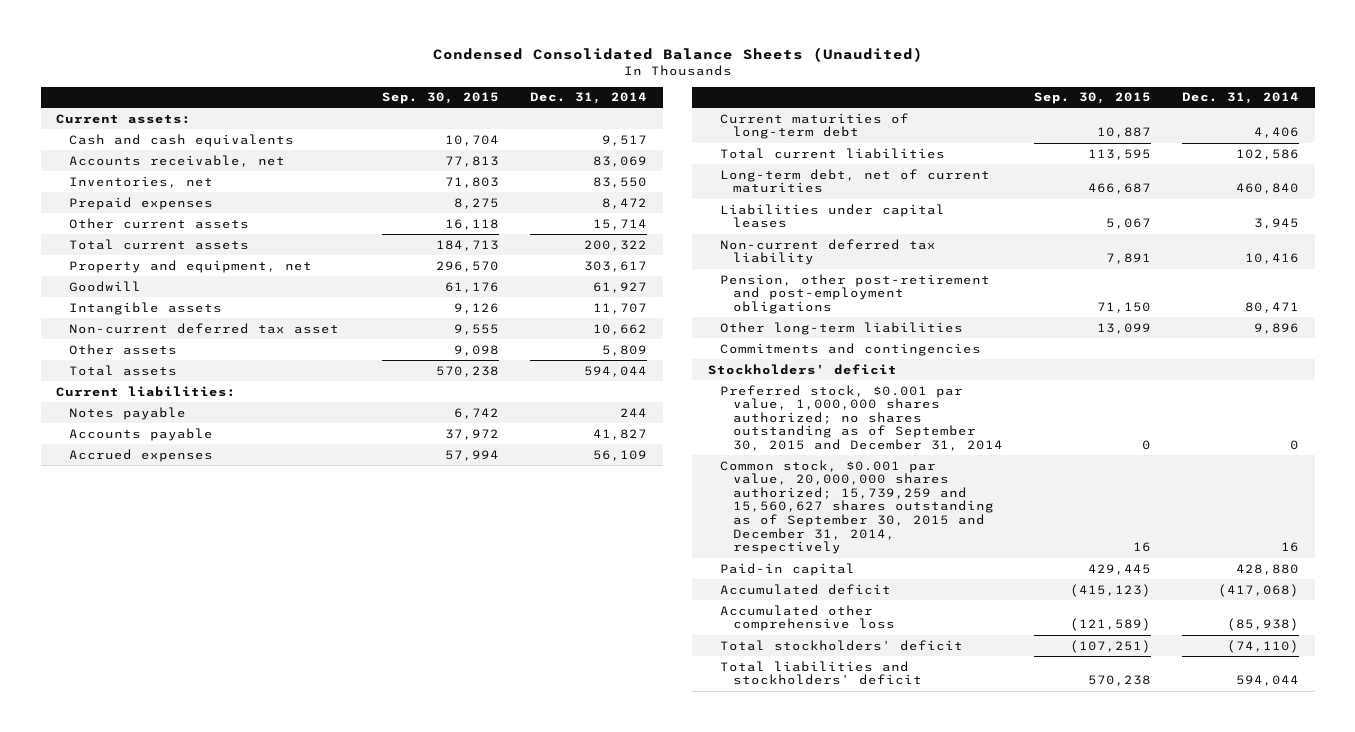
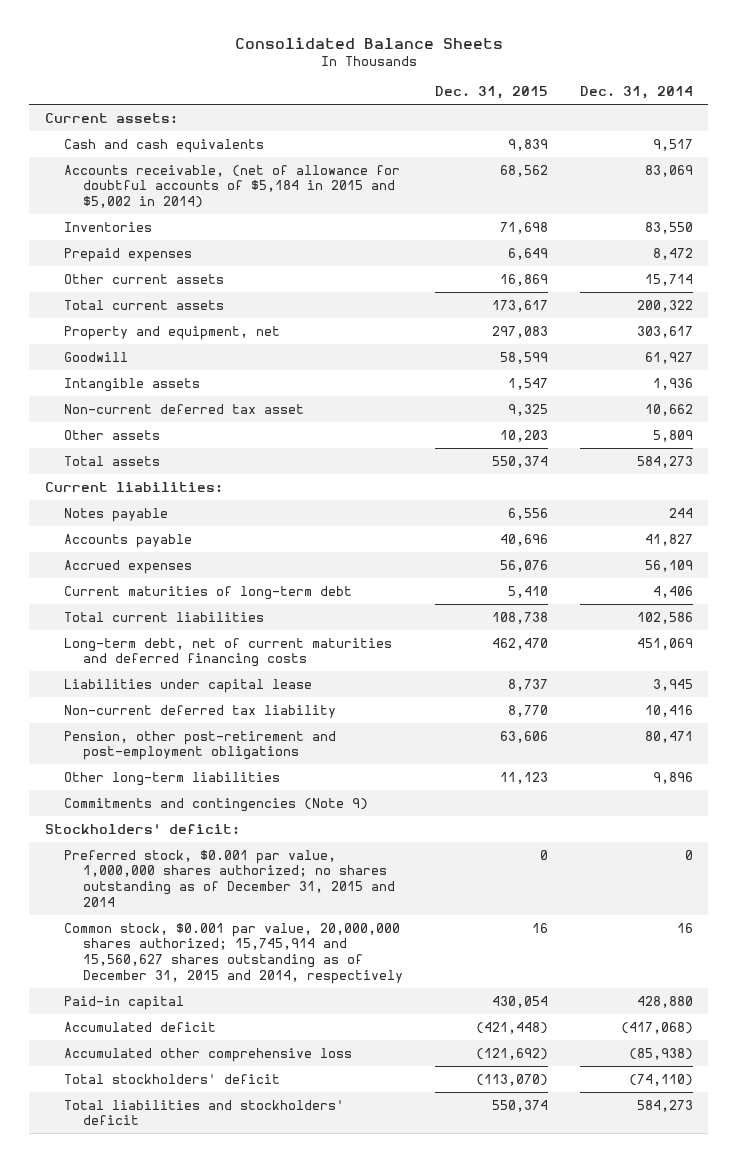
- Condensed Consolidated Balance Sheets (Unaudited)
+ Consolidated Balance Sheets
- | Sep. 30, 2015 | Dec. 31, 2014
+ | Dec. 31, 2015 | Dec. 31, 2014
- Accounts receivable, net | 77,813 | 83,069
- Inventories, net | 71,803 | 83,550
+ Accounts receivable, (net of allowance for doubtful accounts of $5,184 in 2015 and $5,002 in 2014) | 68,562 | 83,069
+ Inventories | 71,698 | 83,550
- Intangible assets | 9,126 | 11,707
+ Intangible assets | 1,547 | 1,936
- Total assets | 570,238 | 594,044
+ Total assets | 550,374 | 584,273
- Long-term debt, net of current maturities | 466,687 | 460,840
- Liabilities under capital leases | 5,067 | 3,945
+ Long-term debt, net of current maturities and deferred financing costs | 462,470 | 451,069
+ Liabilities under capital lease | 8,737 | 3,945
- Commitments and contingencies
- Stockholders' deficit
- Preferred stock, $0.001 par value, 1,000,000 shares authorized; no shares outstanding as of September 30, 2015 and December 31, 2014 | 0 | 0
- Common stock, $0.001 par value, 20,000,000 shares authorized; 15,739,259 and 15,560,627 shares outstanding as of September 30, 2015 and December 31, 2014, respectively | 16 | 16
+ Commitments and contingencies (Note 9)
+ Stockholders' deficit:
+ Preferred stock, $0.001 par value, 1,000,000 shares authorized; no shares outstanding as of December 31, 2015 and 2014 | 0 | 0
+ Common stock, $0.001 par value, 20,000,000 shares authorized; 15,745,914 and 15,560,627 shares outstanding as of December 31, 2015 and 2014, respectively | 16 | 16
- Total liabilities and stockholders' deficit | 570,238 | 594,044
+ Total liabilities and stockholders' deficit | 550,374 | 584,273

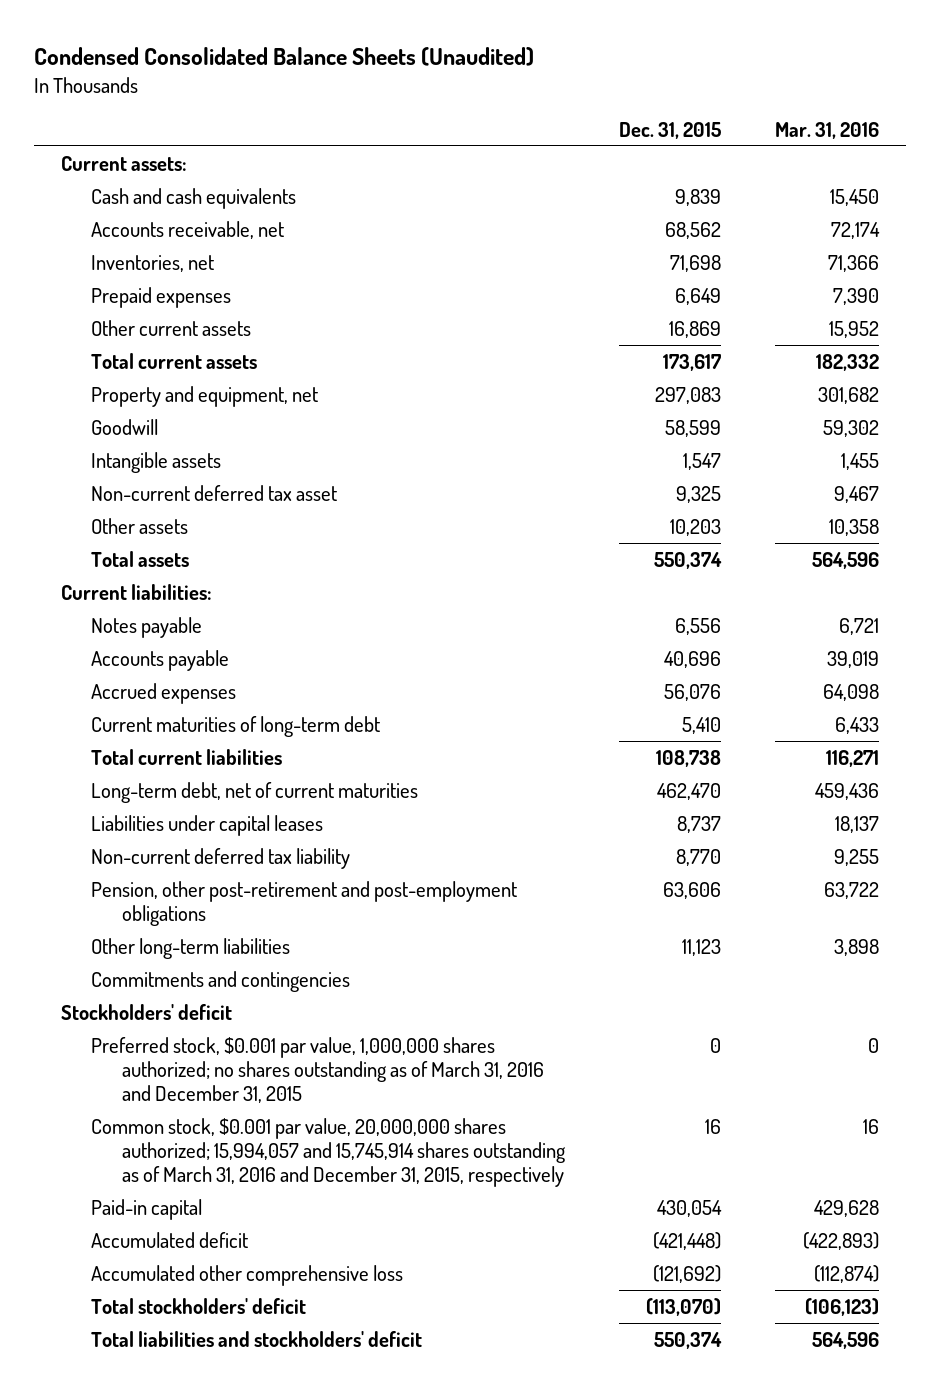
- Consolidated Balance Sheets
+ Condensed Consolidated Balance Sheets (Unaudited)
- | Dec. 31, 2015 | Dec. 31, 2014
+ | Dec. 31, 2015 | Mar. 31, 2016
- Accounts receivable, (net of allowance for doubtful accounts of $5,184 in 2015 and $5,002 in 2014) | 68,562 | 83,069
- Inventories | 71,698 | 83,550
+ Accounts receivable, net | 68,562 | 72,174
+ Inventories, net | 71,698 | 71,366
- Long-term debt, net of current maturities and deferred financing costs | 462,470 | 451,069
- Liabilities under capital lease | 8,737 | 3,945
+ Long-term debt, net of current maturities | 462,470 | 459,436
+ Liabilities under capital leases | 8,737 | 18,137
- Commitments and contingencies (Note 9)
- Stockholders' deficit:
- Preferred stock, $0.001 par value, 1,000,000 shares authorized; no shares outstanding as of December 31, 2015 and 2014 | 0 | 0
- Common stock, $0.001 par value, 20,000,000 shares authorized; 15,745,914 and 15,560,627 shares outstanding as of December 31, 2015 and 2014, respectively | 16 | 16
+ Commitments and contingencies
+ Stockholders' deficit
+ Preferred stock, $0.001 par value, 1,000,000 shares authorized; no shares outstanding as of March 31, 2016 and December 31, 2015 | 0 | 0
+ Common stock, $0.001 par value, 20,000,000 shares authorized; 15,994,057 and 15,745,914 shares outstanding as of March 31, 2016 and December 31, 2015, respectively | 16 | 16

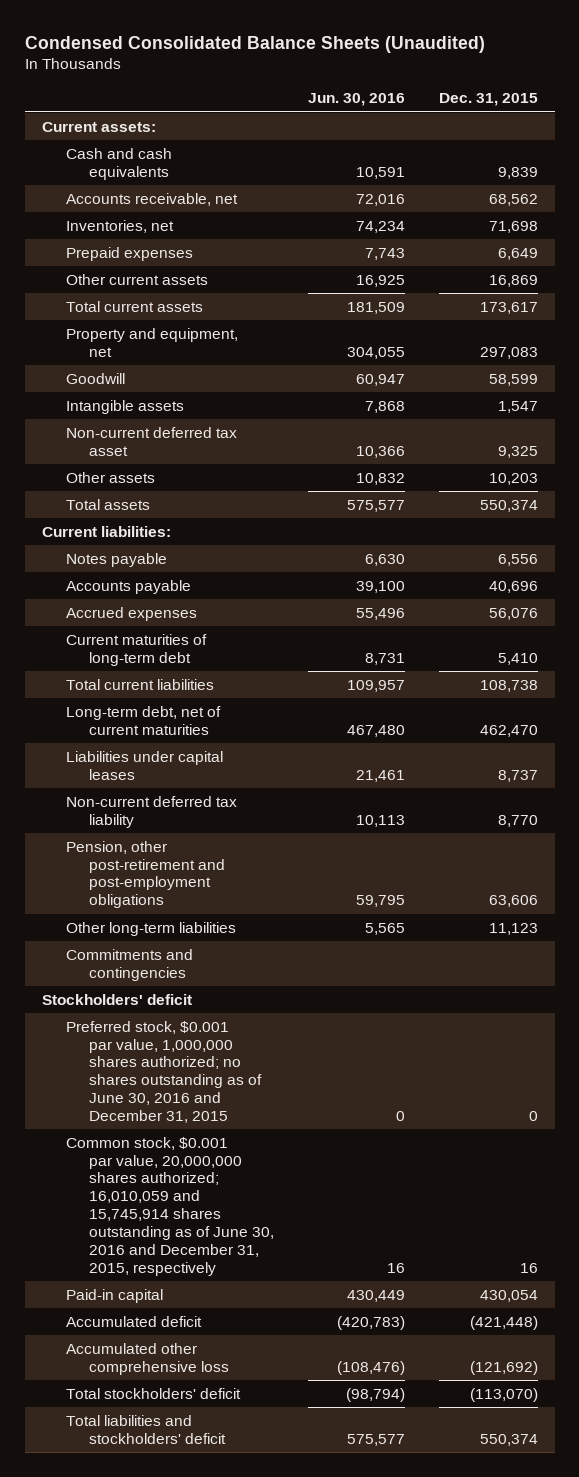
- | Dec. 31, 2015 | Mar. 31, 2016
+ | Jun. 30, 2016 | Dec. 31, 2015
- Preferred stock, $0.001 par value, 1,000,000 shares authorized; no shares outstanding as of March 31, 2016 and December 31, 2015 | 0 | 0
- Common stock, $0.001 par value, 20,000,000 shares authorized; 15,994,057 and 15,745,914 shares outstanding as of March 31, 2016 and December 31, 2015, respectively | 16 | 16
+ Preferred stock, $0.001 par value, 1,000,000 shares authorized; no shares outstanding as of June 30, 2016 and December 31, 2015 | 0 | 0
+ Common stock, $0.001 par value, 20,000,000 shares authorized; 16,010,059 and 15,745,914 shares outstanding as of June 30, 2016 and December 31, 2015, respectively | 16 | 16

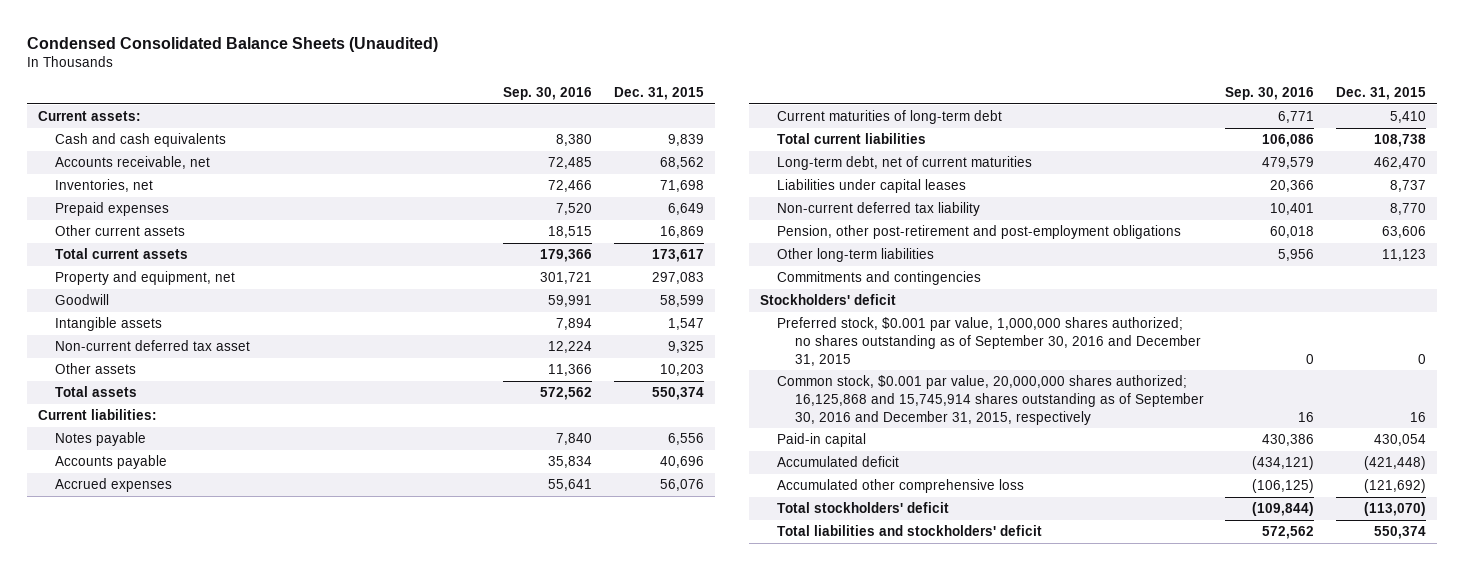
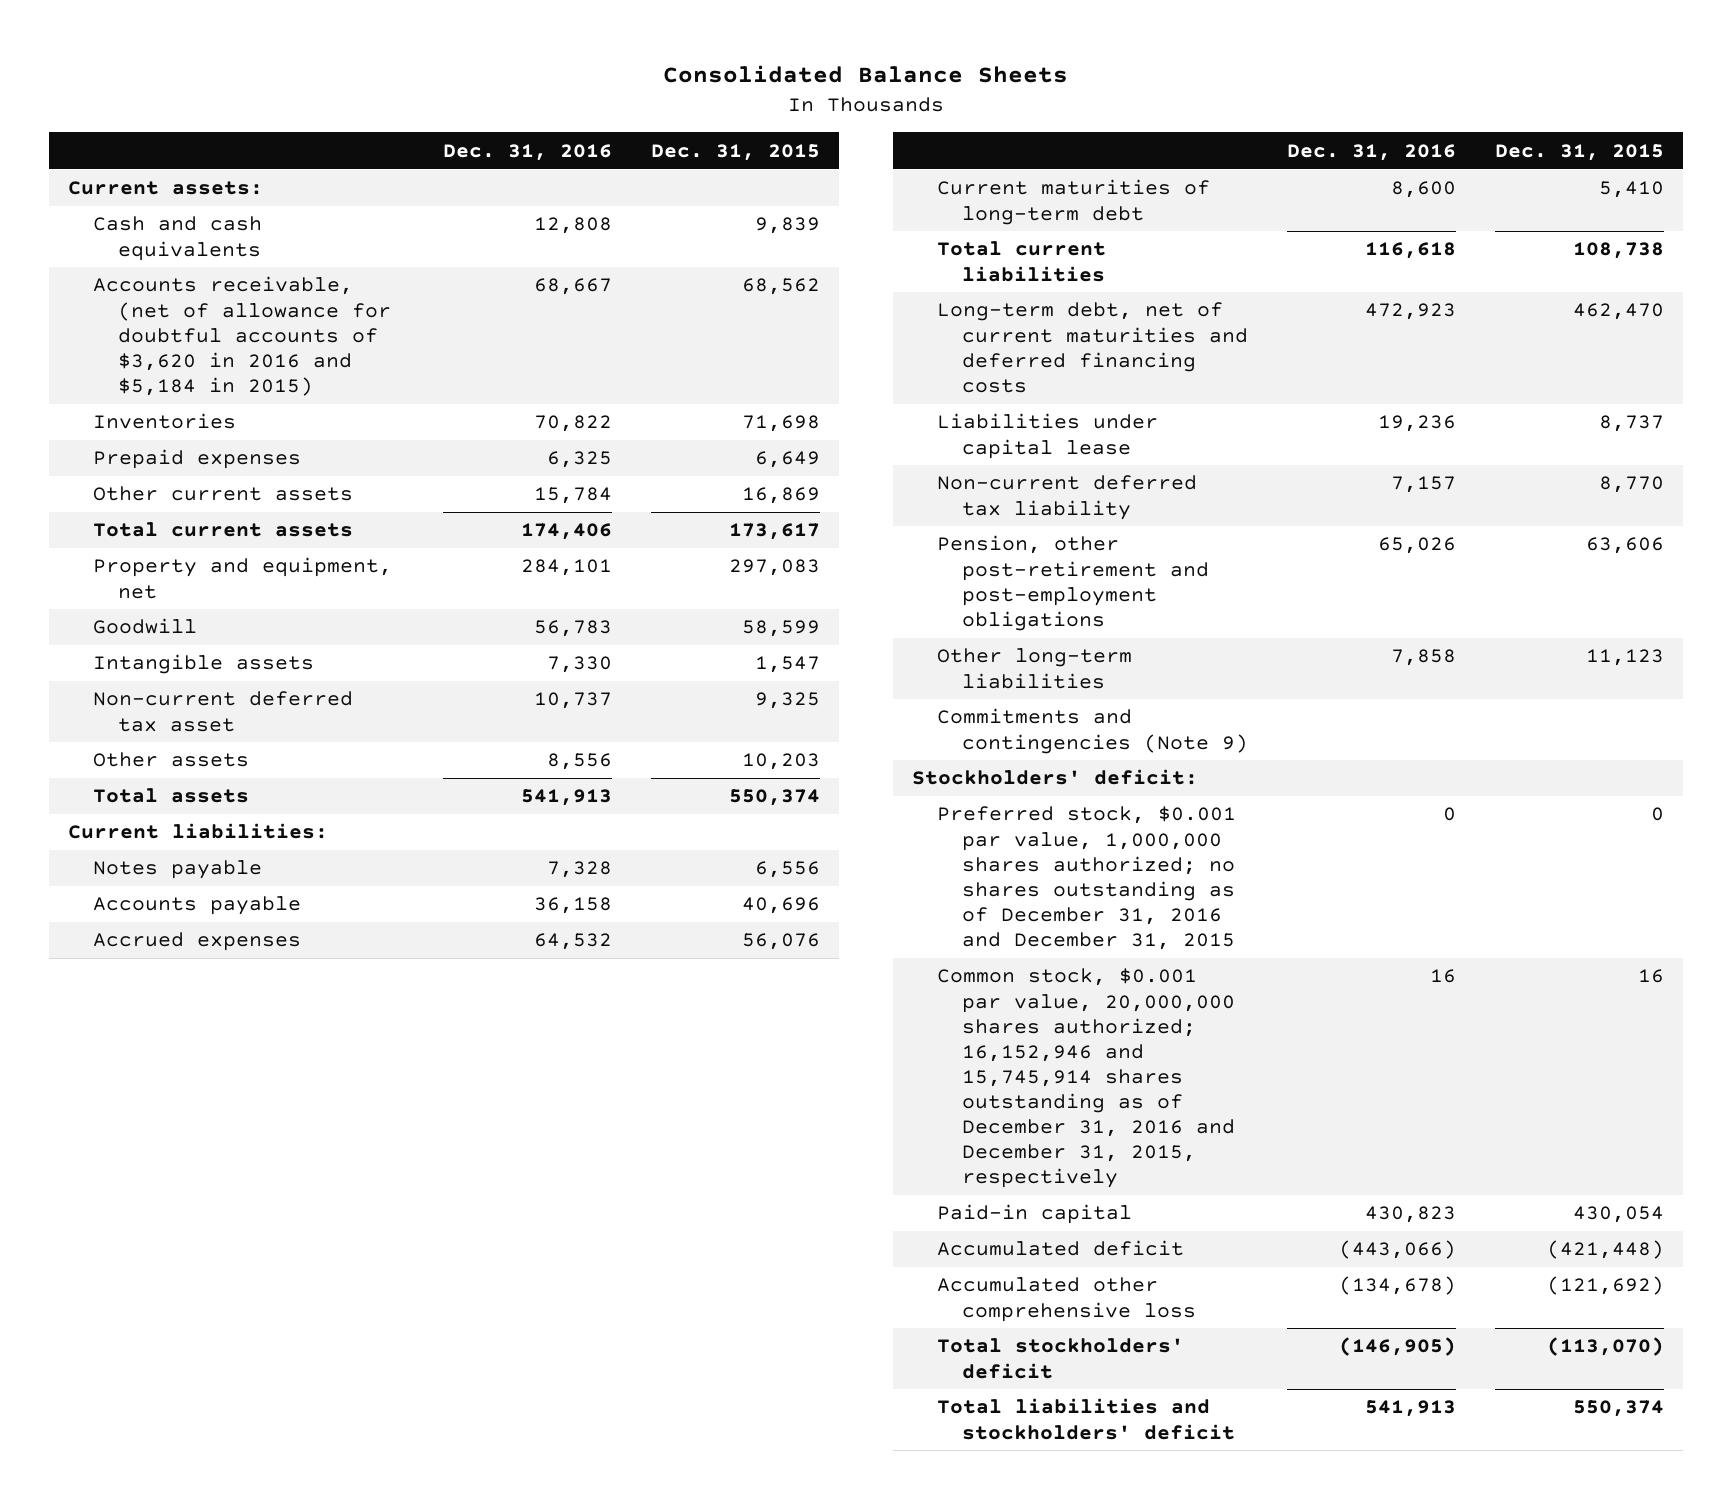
- Condensed Consolidated Balance Sheets (Unaudited)
+ Consolidated Balance Sheets
- | Sep. 30, 2016 | Dec. 31, 2015
+ | Dec. 31, 2016 | Dec. 31, 2015
- Accounts receivable, net | 72,485 | 68,562
- Inventories, net | 72,466 | 71,698
+ Accounts receivable, (net of allowance for doubtful accounts of $3,620 in 2016 and $5,184 in 2015) | 68,667 | 68,562
+ Inventories | 70,822 | 71,698
- Long-term debt, net of current maturities | 479,579 | 462,470
- Liabilities under capital leases | 20,366 | 8,737
+ Long-term debt, net of current maturities and deferred financing costs | 472,923 | 462,470
+ Liabilities under capital lease | 19,236 | 8,737
- Commitments and contingencies
- Stockholders' deficit
- Preferred stock, $0.001 par value, 1,000,000 shares authorized; no shares outstanding as of September 30, 2016 and December 31, 2015 | 0 | 0
- Common stock, $0.001 par value, 20,000,000 shares authorized; 16,125,868 and 15,745,914 shares outstanding as of September 30, 2016 and December 31, 2015, respectively | 16 | 16
+ Commitments and contingencies (Note 9)
+ Stockholders' deficit:
+ Preferred stock, $0.001 par value, 1,000,000 shares authorized; no shares outstanding as of December 31, 2016 and December 31, 2015 | 0 | 0
+ Common stock, $0.001 par value, 20,000,000 shares authorized; 16,152,946 and 15,745,914 shares outstanding as of December 31, 2016 and December 31, 2015, respectively | 16 | 16

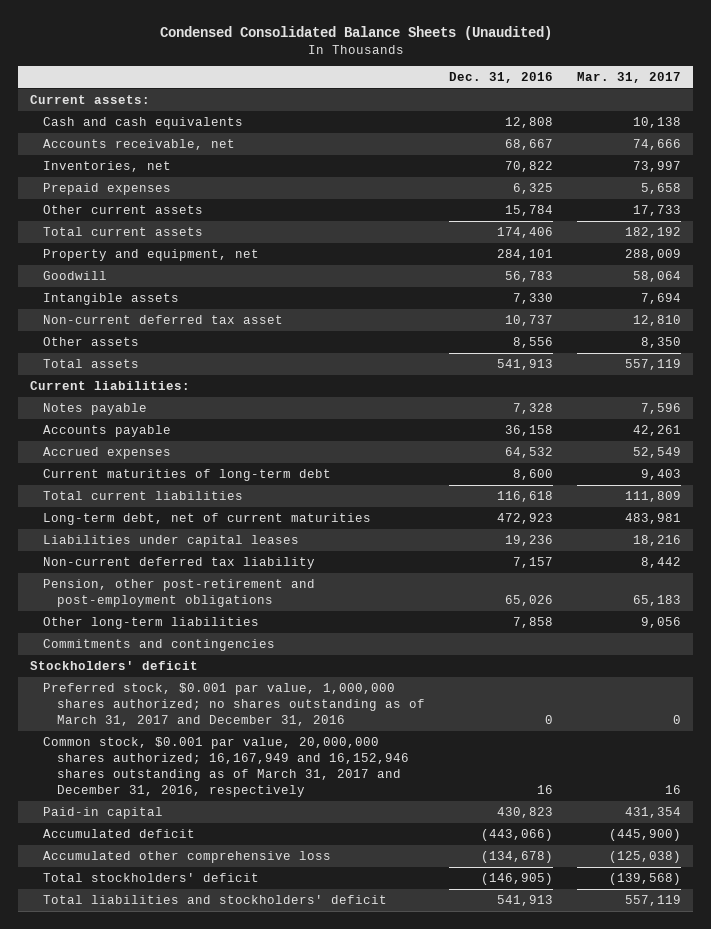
- Consolidated Balance Sheets
+ Condensed Consolidated Balance Sheets (Unaudited)
- | Dec. 31, 2016 | Dec. 31, 2015
+ | Dec. 31, 2016 | Mar. 31, 2017
- Accounts receivable, (net of allowance for doubtful accounts of $3,620 in 2016 and $5,184 in 2015) | 68,667 | 68,562
- Inventories | 70,822 | 71,698
+ Accounts receivable, net | 68,667 | 74,666
+ Inventories, net | 70,822 | 73,997
- Long-term debt, net of current maturities and deferred financing costs | 472,923 | 462,470
- Liabilities under capital lease | 19,236 | 8,737
+ Long-term debt, net of current maturities | 472,923 | 483,981
+ Liabilities under capital leases | 19,236 | 18,216
- Commitments and contingencies (Note 9)
- Stockholders' deficit:
- Preferred stock, $0.001 par value, 1,000,000 shares authorized; no shares outstanding as of December 31, 2016 and December 31, 2015 | 0 | 0
- Common stock, $0.001 par value, 20,000,000 shares authorized; 16,152,946 and 15,745,914 shares outstanding as of December 31, 2016 and December 31, 2015, respectively | 16 | 16
+ Commitments and contingencies
+ Stockholders' deficit
+ Preferred stock, $0.001 par value, 1,000,000 shares authorized; no shares outstanding as of March 31, 2017 and December 31, 2016 | 0 | 0
+ Common stock, $0.001 par value, 20,000,000 shares authorized; 16,167,949 and 16,152,946 shares outstanding as of March 31, 2017 and December 31, 2016, respectively | 16 | 16

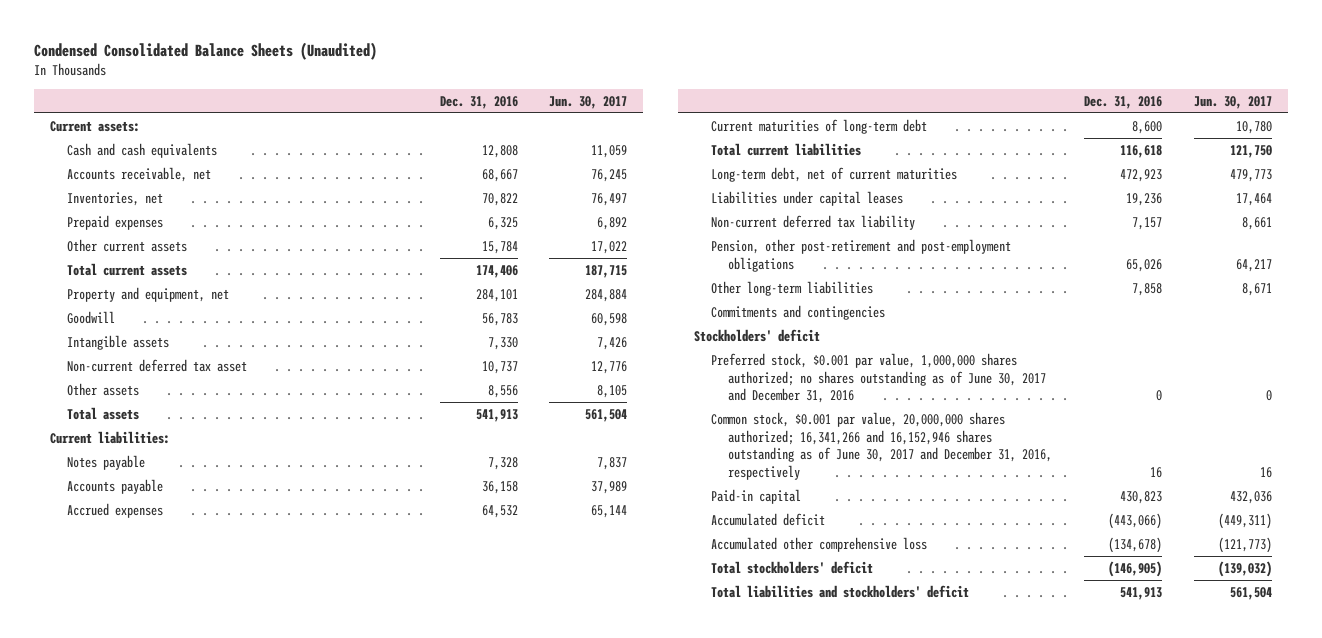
- | Dec. 31, 2016 | Mar. 31, 2017
+ | Dec. 31, 2016 | Jun. 30, 2017
- Preferred stock, $0.001 par value, 1,000,000 shares authorized; no shares outstanding as of March 31, 2017 and December 31, 2016 | 0 | 0
- Common stock, $0.001 par value, 20,000,000 shares authorized; 16,167,949 and 16,152,946 shares outstanding as of March 31, 2017 and December 31, 2016, respectively | 16 | 16
+ Preferred stock, $0.001 par value, 1,000,000 shares authorized; no shares outstanding as of June 30, 2017 and December 31, 2016 | 0 | 0
+ Common stock, $0.001 par value, 20,000,000 shares authorized; 16,341,266 and 16,152,946 shares outstanding as of June 30, 2017 and December 31, 2016, respectively | 16 | 16

